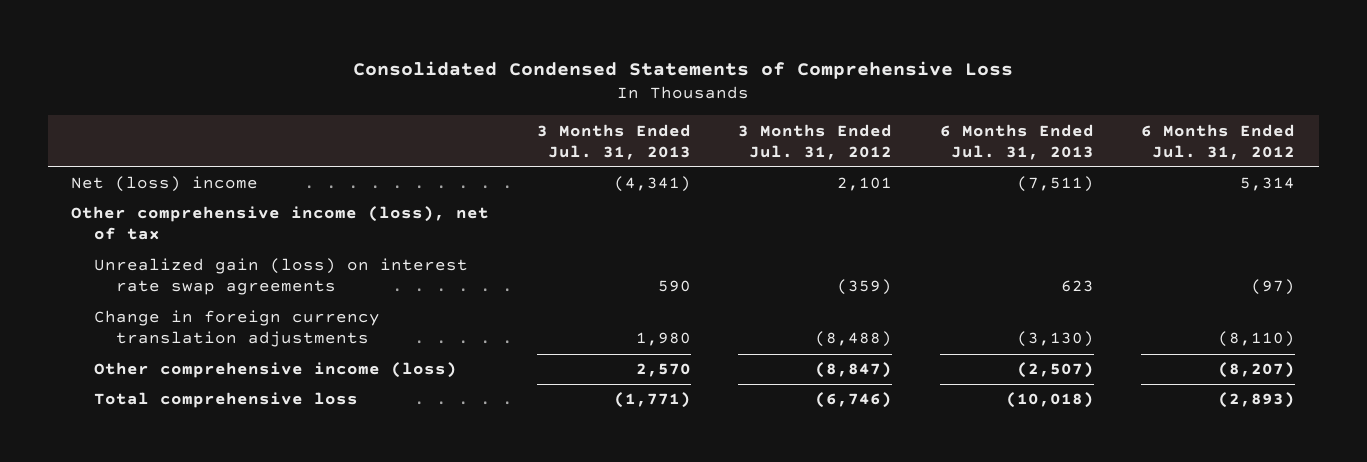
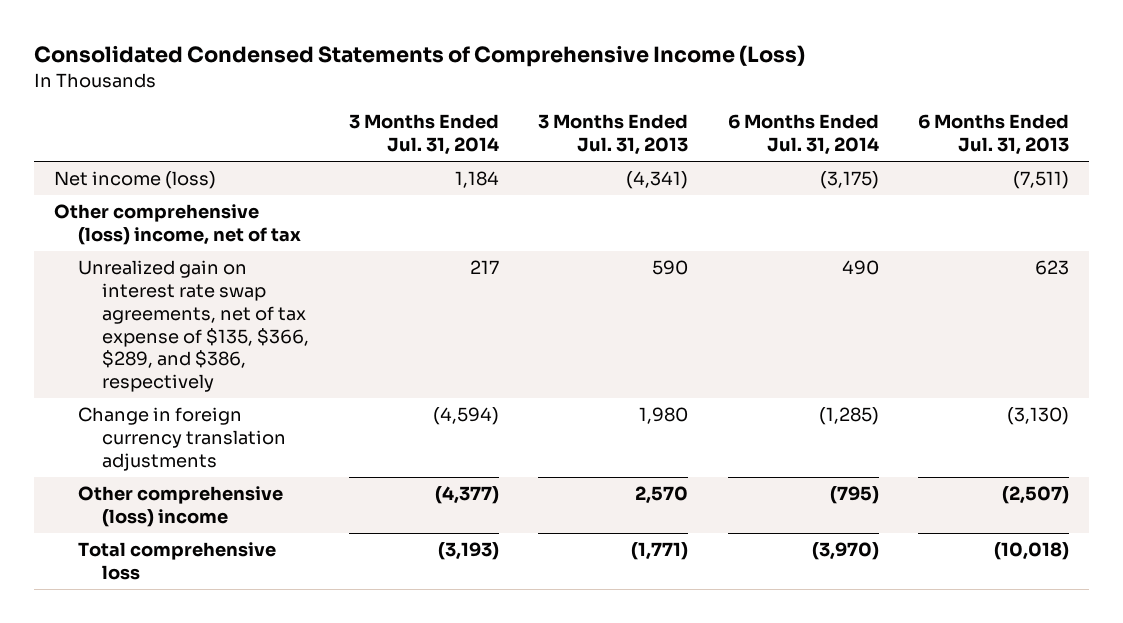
- Consolidated Condensed Statements of Comprehensive Loss
+ Consolidated Condensed Statements of Comprehensive Income (Loss)
- | 3 Months Ended Jul. 31, 2013 | 3 Months Ended Jul. 31, 2012 | 6 Months Ended Jul. 31, 2013 | 6 Months Ended Jul. 31, 2012
+ | 3 Months Ended Jul. 31, 2014 | 3 Months Ended Jul. 31, 2013 | 6 Months Ended Jul. 31, 2014 | 6 Months Ended Jul. 31, 2013
- Net (loss) income | (4,341) | 2,101 | (7,511) | 5,314
- Other comprehensive income (loss), net of tax
- Unrealized gain (loss) on interest rate swap agreements | 590 | (359) | 623 | (97)
+ Net income (loss) | 1,184 | (4,341) | (3,175) | (7,511)
+ Other comprehensive (loss) income, net of tax
+ Unrealized gain on interest rate swap agreements, net of tax expense of $135, $366, $289, and $386, respectively | 217 | 590 | 490 | 623
- Other comprehensive income (loss) | 2,570 | (8,847) | (2,507) | (8,207)
+ Other comprehensive (loss) income | (4,377) | 2,570 | (795) | (2,507)

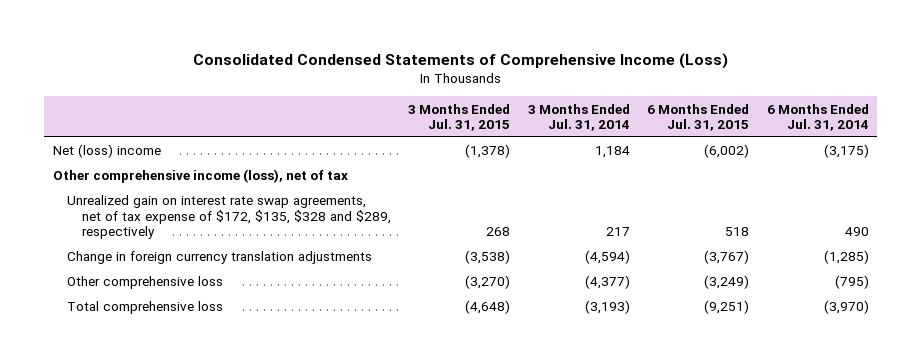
- | 3 Months Ended Jul. 31, 2014 | 3 Months Ended Jul. 31, 2013 | 6 Months Ended Jul. 31, 2014 | 6 Months Ended Jul. 31, 2013
+ | 3 Months Ended Jul. 31, 2015 | 3 Months Ended Jul. 31, 2014 | 6 Months Ended Jul. 31, 2015 | 6 Months Ended Jul. 31, 2014
- Net income (loss) | 1,184 | (4,341) | (3,175) | (7,511)
- Other comprehensive (loss) income, net of tax
- Unrealized gain on interest rate swap agreements, net of tax expense of $135, $366, $289, and $386, respectively | 217 | 590 | 490 | 623
+ Net (loss) income | (1,378) | 1,184 | (6,002) | (3,175)
+ Other comprehensive income (loss), net of tax
+ Unrealized gain on interest rate swap agreements, net of tax expense of $172, $135, $328 and $289, respectively | 268 | 217 | 518 | 490
- Other comprehensive (loss) income | (4,377) | 2,570 | (795) | (2,507)
+ Other comprehensive loss | (3,270) | (4,377) | (3,249) | (795)

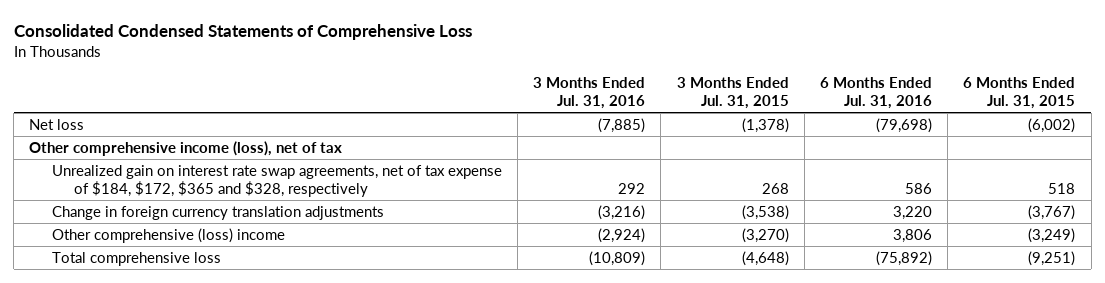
- Consolidated Condensed Statements of Comprehensive Income (Loss)
+ Consolidated Condensed Statements of Comprehensive Loss
- | 3 Months Ended Jul. 31, 2015 | 3 Months Ended Jul. 31, 2014 | 6 Months Ended Jul. 31, 2015 | 6 Months Ended Jul. 31, 2014
+ | 3 Months Ended Jul. 31, 2016 | 3 Months Ended Jul. 31, 2015 | 6 Months Ended Jul. 31, 2016 | 6 Months Ended Jul. 31, 2015
- Net (loss) income | (1,378) | 1,184 | (6,002) | (3,175)
+ Net loss | (7,885) | (1,378) | (79,698) | (6,002)
- Unrealized gain on interest rate swap agreements, net of tax expense of $172, $135, $328 and $289, respectively | 268 | 217 | 518 | 490
+ Unrealized gain on interest rate swap agreements, net of tax expense of $184, $172, $365 and $328, respectively | 292 | 268 | 586 | 518
- Other comprehensive loss | (3,270) | (4,377) | (3,249) | (795)
+ Other comprehensive (loss) income | (2,924) | (3,270) | 3,806 | (3,249)

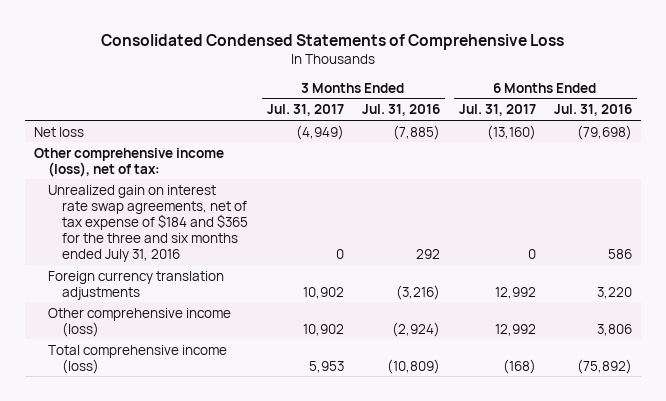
- | 3 Months Ended Jul. 31, 2016 | 3 Months Ended Jul. 31, 2015 | 6 Months Ended Jul. 31, 2016 | 6 Months Ended Jul. 31, 2015
+ | 3 Months Ended Jul. 31, 2017 | 3 Months Ended Jul. 31, 2016 | 6 Months Ended Jul. 31, 2017 | 6 Months Ended Jul. 31, 2016
- Other comprehensive income (loss), net of tax
- Unrealized gain on interest rate swap agreements, net of tax expense of $184, $172, $365 and $328, respectively | 292 | 268 | 586 | 518
- Change in foreign currency translation adjustments | (3,216) | (3,538) | 3,220 | (3,767)
- Other comprehensive (loss) income | (2,924) | (3,270) | 3,806 | (3,249)
- Total comprehensive loss | (10,809) | (4,648) | (75,892) | (9,251)
+ Other comprehensive income (loss), net of tax:
+ Unrealized gain on interest rate swap agreements, net of tax expense of $184 and $365 for the three and six months ended July 31, 2016 | 0 | 292 | 0 | 586
+ Foreign currency translation adjustments | 10,902 | (3,216) | 12,992 | 3,220
+ Other comprehensive income (loss) | 10,902 | (2,924) | 12,992 | 3,806
+ Total comprehensive income (loss) | 5,953 | (10,809) | (168) | (75,892)

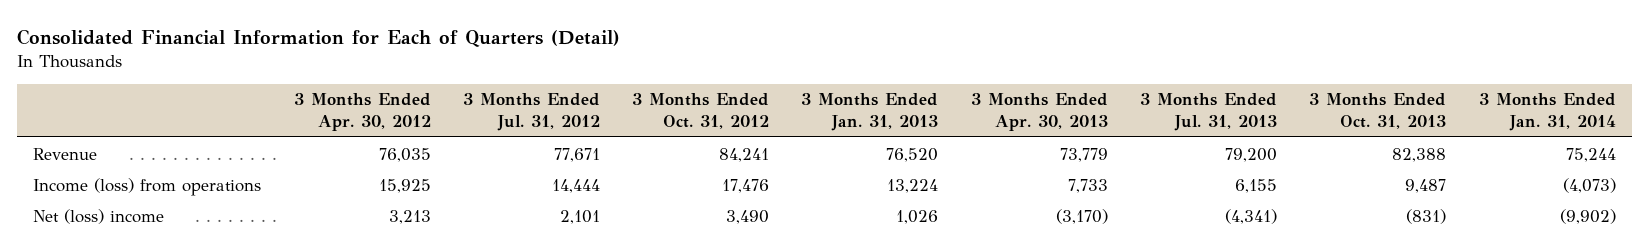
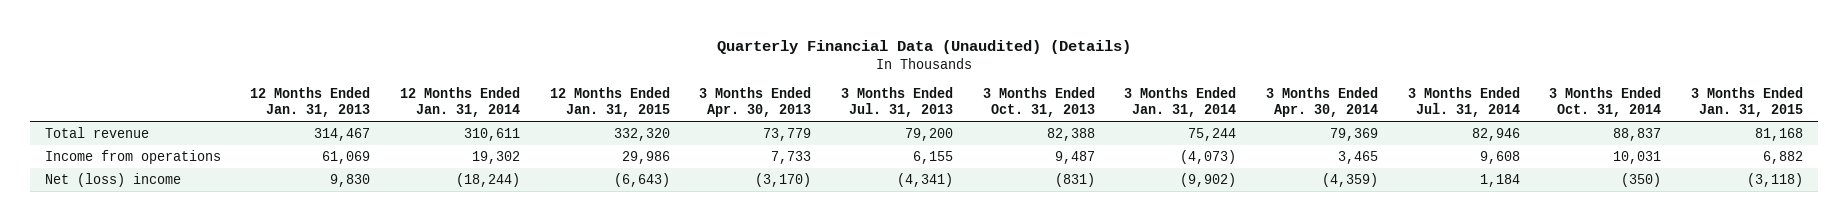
- Consolidated Financial Information for Each of Quarters (Detail)
+ Quarterly Financial Data (Unaudited) (Details)
- | 3 Months Ended Apr. 30, 2012 | 3 Months Ended Jul. 31, 2012 | 3 Months Ended Oct. 31, 2012 | 3 Months Ended Jan. 31, 2013 | 3 Months Ended Apr. 30, 2013 | 3 Months Ended Jul. 31, 2013 | 3 Months Ended Oct. 31, 2013 | 3 Months Ended Jan. 31, 2014
+ | 12 Months Ended Jan. 31, 2013 | 12 Months Ended Jan. 31, 2014 | 12 Months Ended Jan. 31, 2015 | 3 Months Ended Apr. 30, 2013 | 3 Months Ended Jul. 31, 2013 | 3 Months Ended Oct. 31, 2013 | 3 Months Ended Jan. 31, 2014 | 3 Months Ended Apr. 30, 2014 | 3 Months Ended Jul. 31, 2014 | 3 Months Ended Oct. 31, 2014 | 3 Months Ended Jan. 31, 2015
- Revenue | 76,035 | 77,671 | 84,241 | 76,520 | 73,779 | 79,200 | 82,388 | 75,244
- Income (loss) from operations | 15,925 | 14,444 | 17,476 | 13,224 | 7,733 | 6,155 | 9,487 | (4,073)
+ Total revenue | 314,467 | 310,611 | 332,320 | 73,779 | 79,200 | 82,388 | 75,244 | 79,369 | 82,946 | 88,837 | 81,168
+ Income from operations | 61,069 | 19,302 | 29,986 | 7,733 | 6,155 | 9,487 | (4,073) | 3,465 | 9,608 | 10,031 | 6,882

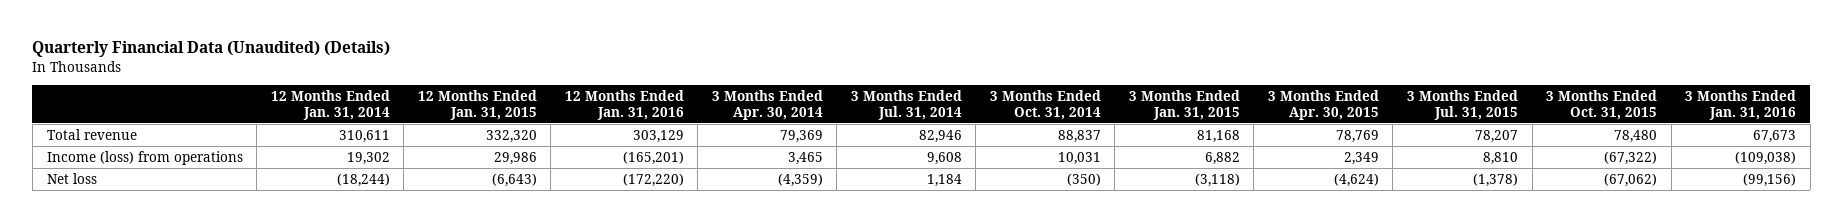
- | 12 Months Ended Jan. 31, 2013 | 12 Months Ended Jan. 31, 2014 | 12 Months Ended Jan. 31, 2015 | 3 Months Ended Apr. 30, 2013 | 3 Months Ended Jul. 31, 2013 | 3 Months Ended Oct. 31, 2013 | 3 Months Ended Jan. 31, 2014 | 3 Months Ended Apr. 30, 2014 | 3 Months Ended Jul. 31, 2014 | 3 Months Ended Oct. 31, 2014 | 3 Months Ended Jan. 31, 2015
+ | 12 Months Ended Jan. 31, 2014 | 12 Months Ended Jan. 31, 2015 | 12 Months Ended Jan. 31, 2016 | 3 Months Ended Apr. 30, 2014 | 3 Months Ended Jul. 31, 2014 | 3 Months Ended Oct. 31, 2014 | 3 Months Ended Jan. 31, 2015 | 3 Months Ended Apr. 30, 2015 | 3 Months Ended Jul. 31, 2015 | 3 Months Ended Oct. 31, 2015 | 3 Months Ended Jan. 31, 2016
- Income from operations | 61,069 | 19,302 | 29,986 | 7,733 | 6,155 | 9,487 | (4,073) | 3,465 | 9,608 | 10,031 | 6,882
- Net (loss) income | 9,830 | (18,244) | (6,643) | (3,170) | (4,341) | (831) | (9,902) | (4,359) | 1,184 | (350) | (3,118)
+ Income (loss) from operations | 19,302 | 29,986 | (165,201) | 3,465 | 9,608 | 10,031 | 6,882 | 2,349 | 8,810 | (67,322) | (109,038)
+ Net loss | (18,244) | (6,643) | (172,220) | (4,359) | 1,184 | (350) | (3,118) | (4,624) | (1,378) | (67,062) | (99,156)

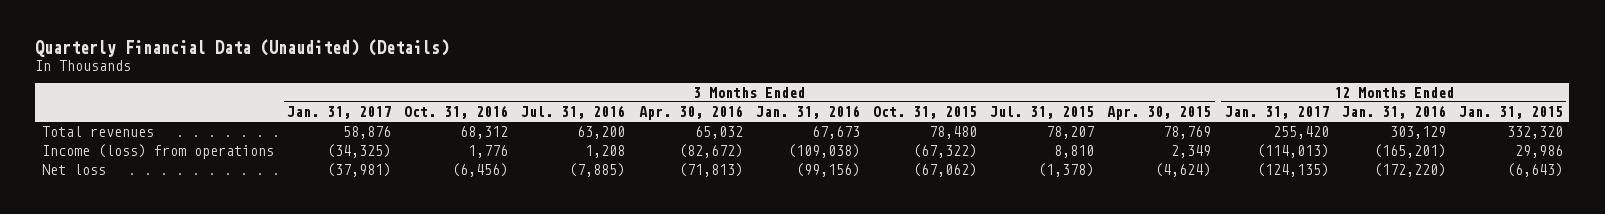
- | 12 Months Ended Jan. 31, 2014 | 12 Months Ended Jan. 31, 2015 | 12 Months Ended Jan. 31, 2016 | 3 Months Ended Apr. 30, 2014 | 3 Months Ended Jul. 31, 2014 | 3 Months Ended Oct. 31, 2014 | 3 Months Ended Jan. 31, 2015 | 3 Months Ended Apr. 30, 2015 | 3 Months Ended Jul. 31, 2015 | 3 Months Ended Oct. 31, 2015 | 3 Months Ended Jan. 31, 2016
+ | 3 Months Ended Jan. 31, 2017 | 3 Months Ended Oct. 31, 2016 | 3 Months Ended Jul. 31, 2016 | 3 Months Ended Apr. 30, 2016 | 3 Months Ended Jan. 31, 2016 | 3 Months Ended Oct. 31, 2015 | 3 Months Ended Jul. 31, 2015 | 3 Months Ended Apr. 30, 2015 | 12 Months Ended Jan. 31, 2017 | 12 Months Ended Jan. 31, 2016 | 12 Months Ended Jan. 31, 2015
- Total revenue | 310,611 | 332,320 | 303,129 | 79,369 | 82,946 | 88,837 | 81,168 | 78,769 | 78,207 | 78,480 | 67,673
+ Total revenues | 58,876 | 68,312 | 63,200 | 65,032 | 67,673 | 78,480 | 78,207 | 78,769 | 255,420 | 303,129 | 332,320

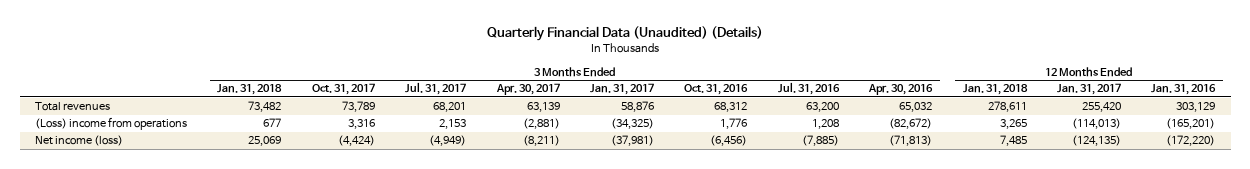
- | 3 Months Ended Jan. 31, 2017 | 3 Months Ended Oct. 31, 2016 | 3 Months Ended Jul. 31, 2016 | 3 Months Ended Apr. 30, 2016 | 3 Months Ended Jan. 31, 2016 | 3 Months Ended Oct. 31, 2015 | 3 Months Ended Jul. 31, 2015 | 3 Months Ended Apr. 30, 2015 | 12 Months Ended Jan. 31, 2017 | 12 Months Ended Jan. 31, 2016 | 12 Months Ended Jan. 31, 2015
+ | 3 Months Ended Jan. 31, 2018 | 3 Months Ended Oct. 31, 2017 | 3 Months Ended Jul. 31, 2017 | 3 Months Ended Apr. 30, 2017 | 3 Months Ended Jan. 31, 2017 | 3 Months Ended Oct. 31, 2016 | 3 Months Ended Jul. 31, 2016 | 3 Months Ended Apr. 30, 2016 | 12 Months Ended Jan. 31, 2018 | 12 Months Ended Jan. 31, 2017 | 12 Months Ended Jan. 31, 2016
- Income (loss) from operations | (34,325) | 1,776 | 1,208 | (82,672) | (109,038) | (67,322) | 8,810 | 2,349 | (114,013) | (165,201) | 29,986
- Net loss | (37,981) | (6,456) | (7,885) | (71,813) | (99,156) | (67,062) | (1,378) | (4,624) | (124,135) | (172,220) | (6,643)
+ (Loss) income from operations | 677 | 3,316 | 2,153 | (2,881) | (34,325) | 1,776 | 1,208 | (82,672) | 3,265 | (114,013) | (165,201)
+ Net income (loss) | 25,069 | (4,424) | (4,949) | (8,211) | (37,981) | (6,456) | (7,885) | (71,813) | 7,485 | (124,135) | (172,220)

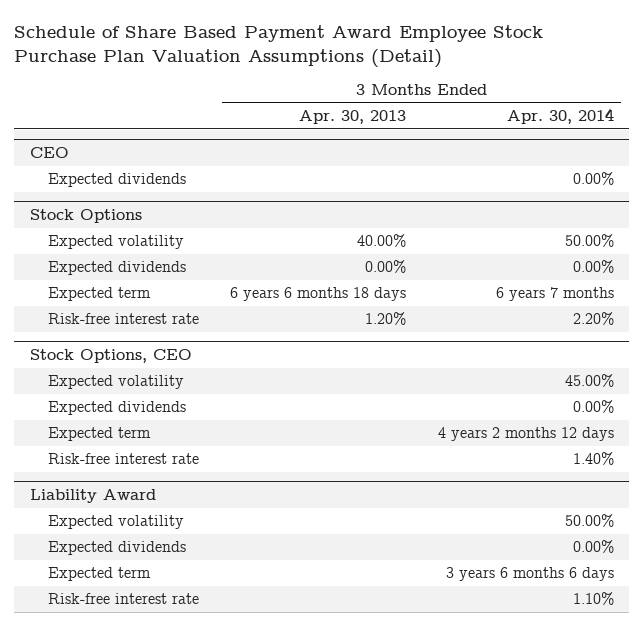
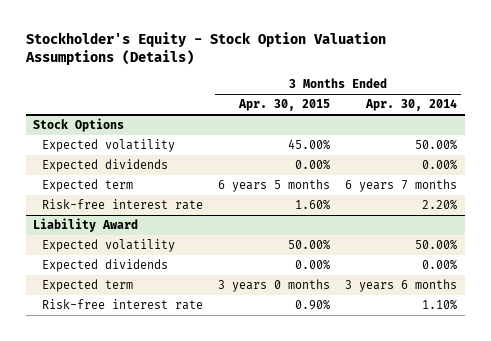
- Schedule of Share Based Payment Award Employee Stock Purchase Plan Valuation Assumptions (Detail)
+ Stockholder's Equity - Stock Option Valuation Assumptions (Details)
- | 3 Months Ended Apr. 30, 2013 | 3 Months Ended Apr. 30, 2014
+ | 3 Months Ended Apr. 30, 2015 | 3 Months Ended Apr. 30, 2014
- CEO
- Expected dividends | | 0.00%
- Stock Options, CEO
- Expected volatility | | 45.00%
- Expected dividends | | 0.00%
- Expected term | | 4 years 2 months 12 days
- Risk-free interest rate | | 1.40%
@ Liability Award
- Expected term | | 3 years 6 months 6 days
+ Expected term | 3 years 0 months | 3 years 6 months

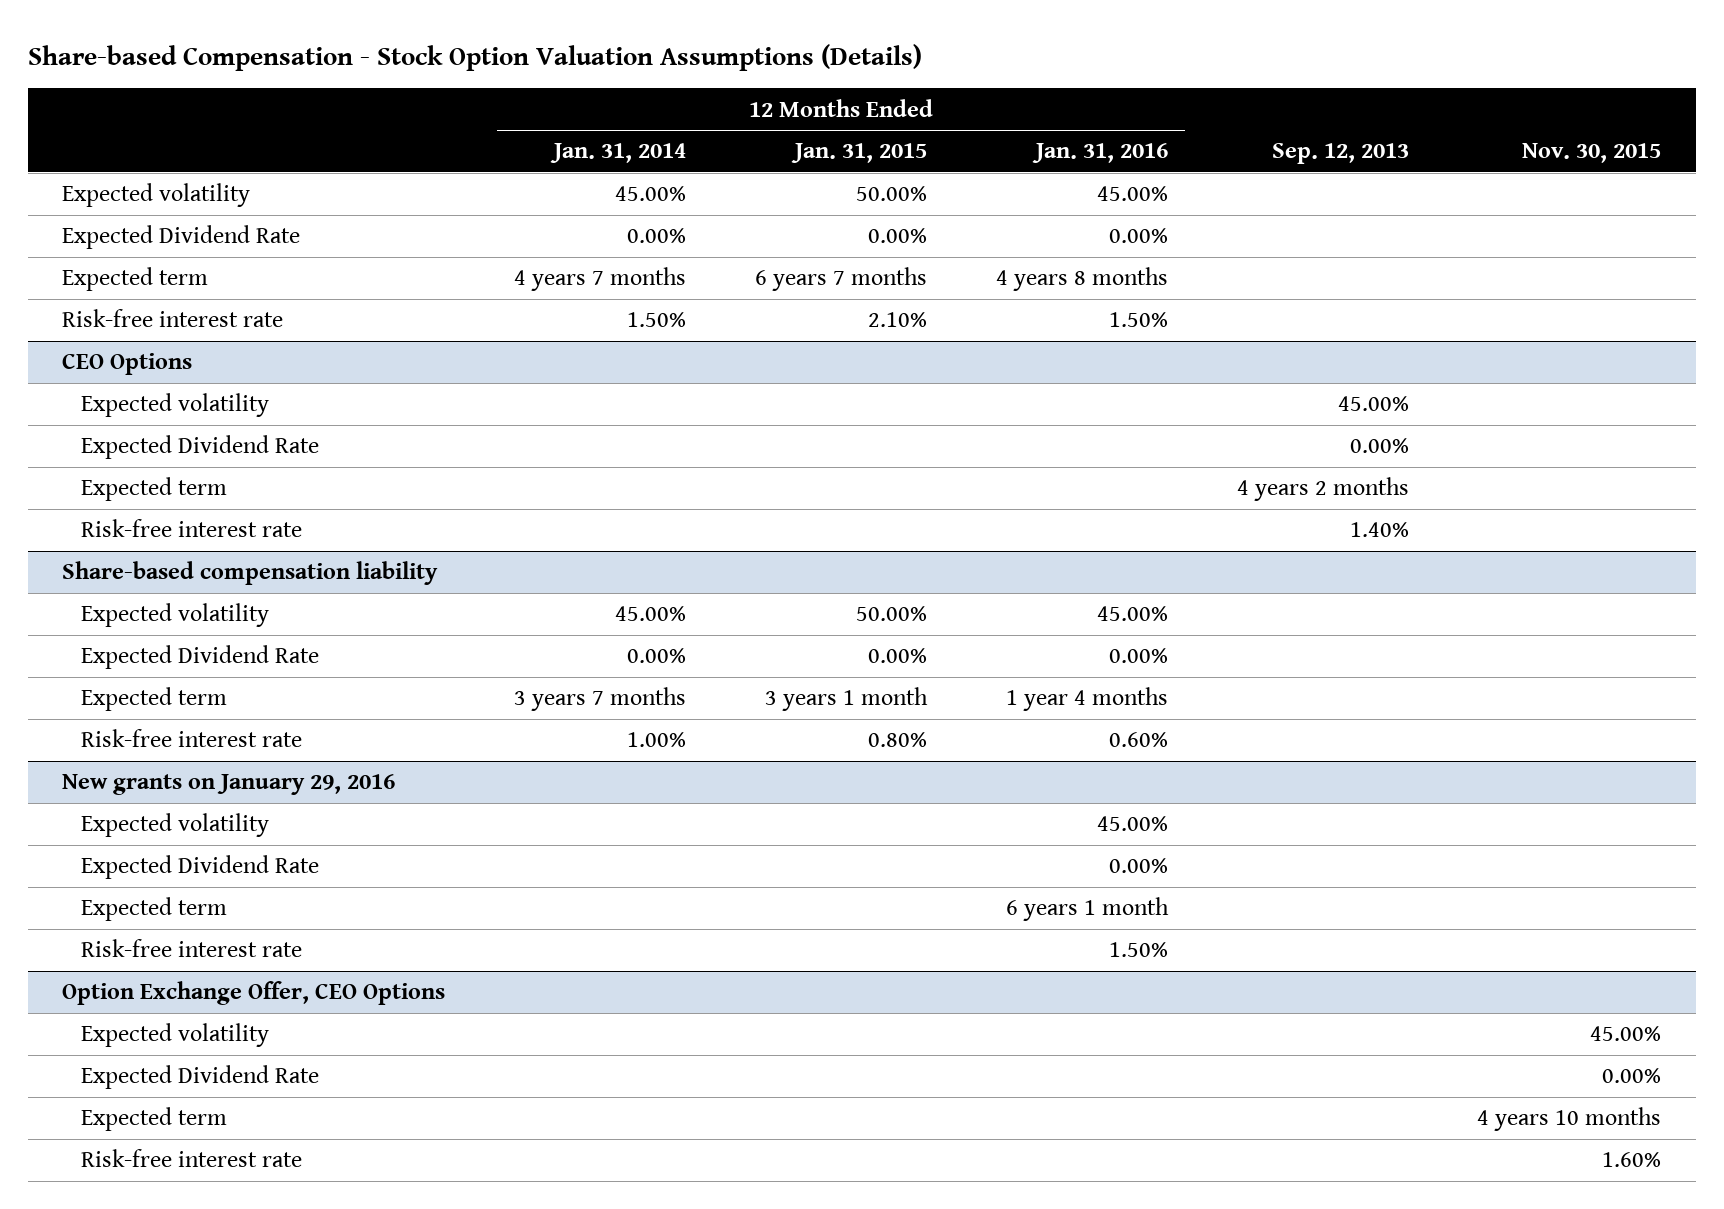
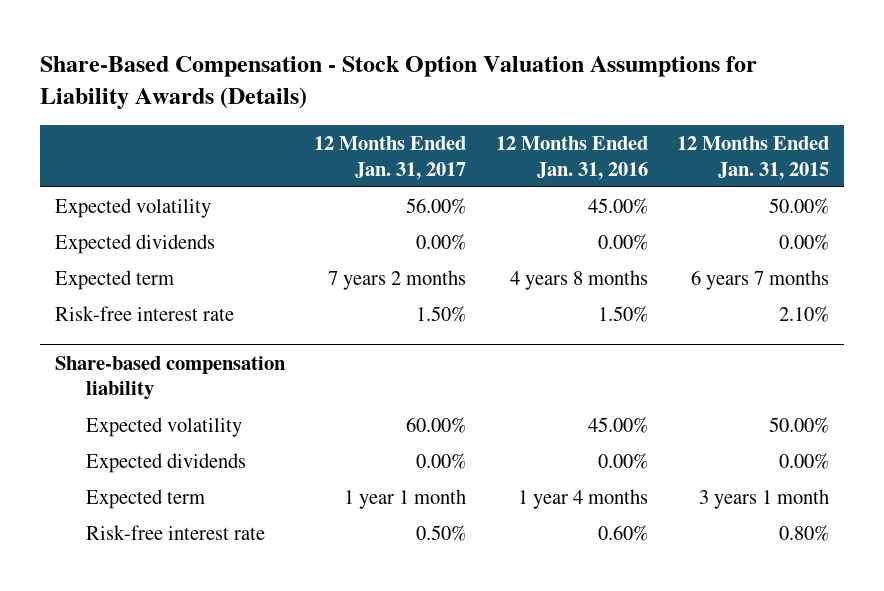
- Share-based Compensation - Stock Option Valuation Assumptions (Details)
+ Share-Based Compensation - Stock Option Valuation Assumptions for Liability Awards (Details)
- | 12 Months Ended Jan. 31, 2014 | 12 Months Ended Jan. 31, 2015 | 12 Months Ended Jan. 31, 2016 | Sep. 12, 2013 | Nov. 30, 2015
+ | 12 Months Ended Jan. 31, 2017 | 12 Months Ended Jan. 31, 2016 | 12 Months Ended Jan. 31, 2015
- Expected Dividend Rate | 0.00% | 0.00% | 0.00% | |
+ Expected dividends | 0.00% | 0.00% | 0.00%
- CEO Options
- Expected volatility | | | | 45.00% |
- Expected Dividend Rate | | | | 0.00% |
- Expected term | | | | 4 years 2 months |
- Risk-free interest rate | | | | 1.40% |
@ Share-based compensation liability
- Expected Dividend Rate | 0.00% | 0.00% | 0.00% | |
+ Expected dividends | 0.00% | 0.00% | 0.00%
- New grants on January 29, 2016
- Expected volatility | | | 45.00% | |
- Expected Dividend Rate | | | 0.00% | |
- Expected term | | | 6 years 1 month | |
- Risk-free interest rate | | | 1.50% | |
- Option Exchange Offer, CEO Options
- Expected volatility | | | | | 45.00%
- Expected Dividend Rate | | | | | 0.00%
- Expected term | | | | | 4 years 10 months
- Risk-free interest rate | | | | | 1.60%

